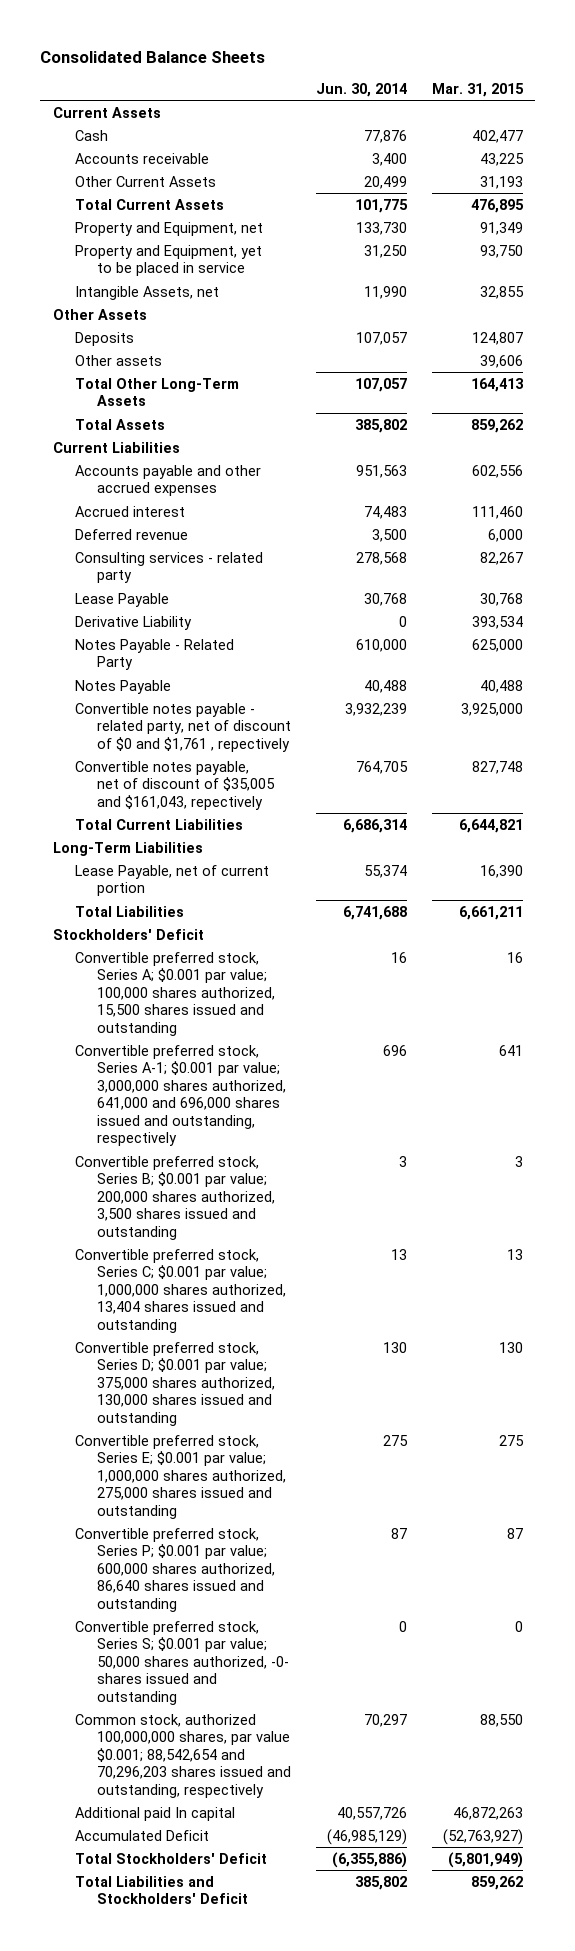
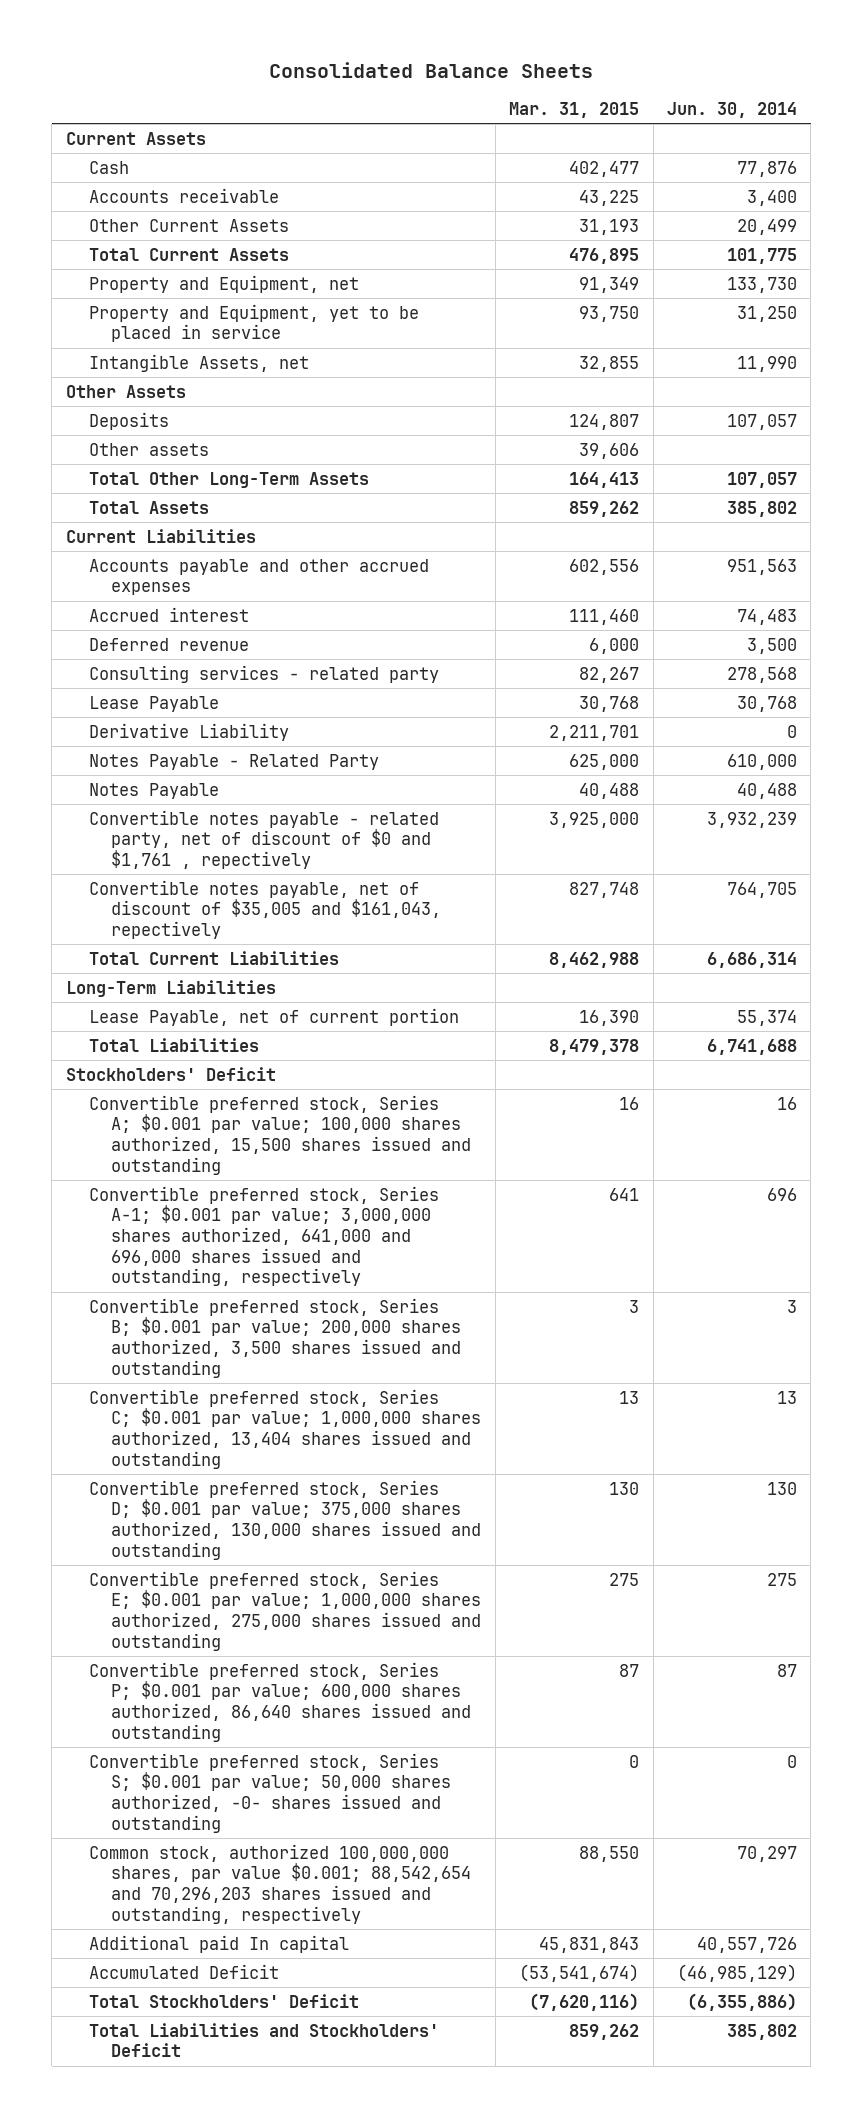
- | Jun. 30, 2014 | Mar. 31, 2015
+ | Mar. 31, 2015 | Jun. 30, 2014
- Derivative Liability | 0 | 393,534
+ Derivative Liability | 2,211,701 | 0
- Total Current Liabilities | 6,686,314 | 6,644,821
+ Total Current Liabilities | 8,462,988 | 6,686,314
- Total Liabilities | 6,741,688 | 6,661,211
+ Total Liabilities | 8,479,378 | 6,741,688
- Additional paid In capital | 40,557,726 | 46,872,263
- Accumulated Deficit | (46,985,129) | (52,763,927)
- Total Stockholders' Deficit | (6,355,886) | (5,801,949)
+ Additional paid In capital | 45,831,843 | 40,557,726
+ Accumulated Deficit | (53,541,674) | (46,985,129)
+ Total Stockholders' Deficit | (7,620,116) | (6,355,886)

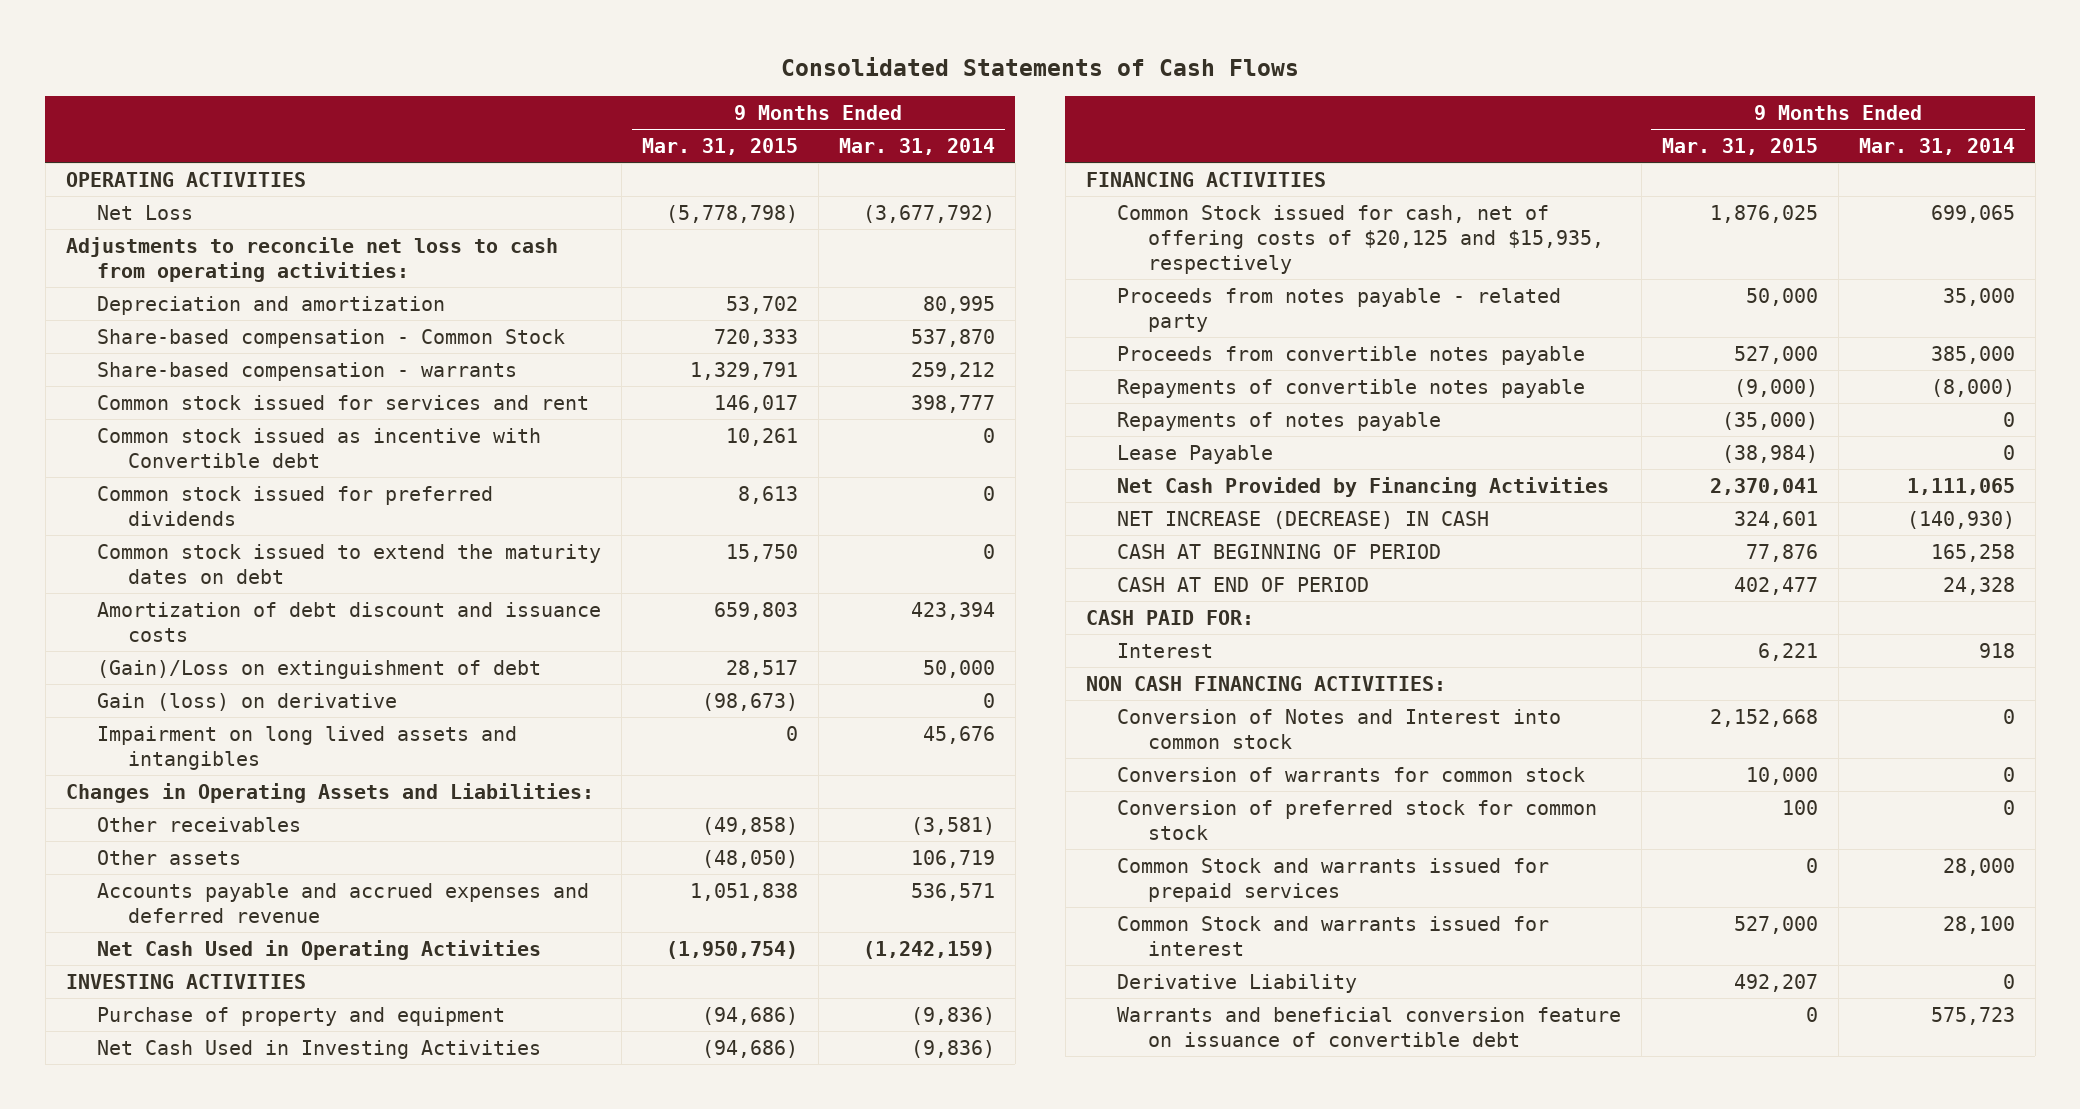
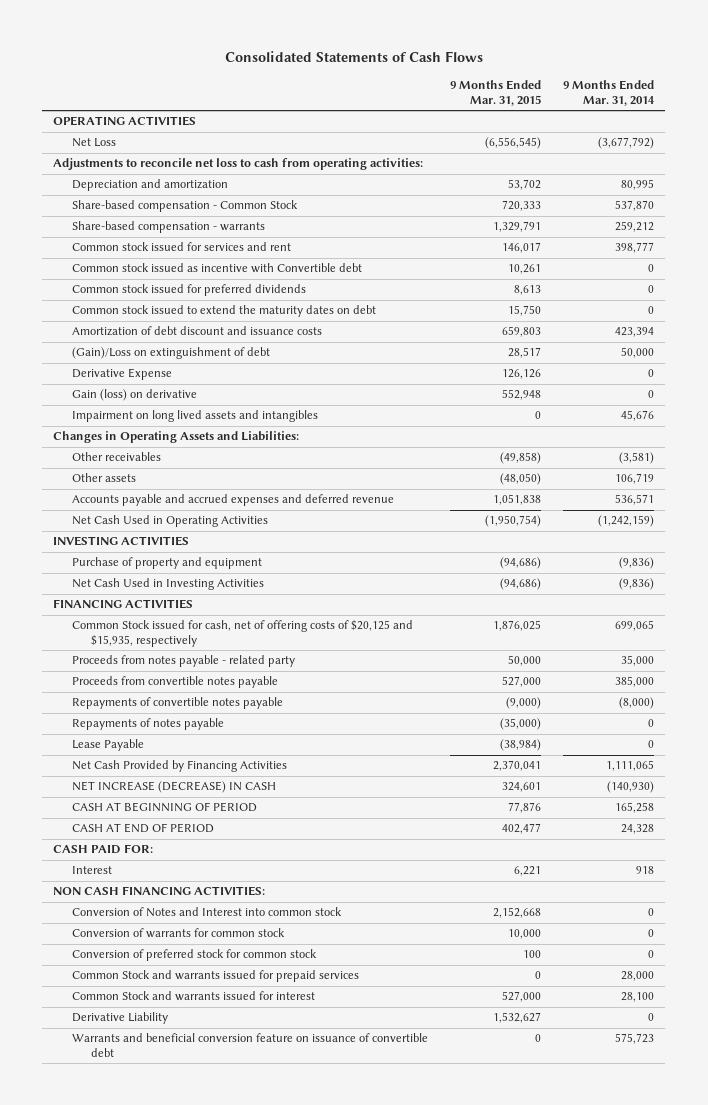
- Net Loss | (5,778,798) | (3,677,792)
+ Net Loss | (6,556,545) | (3,677,792)
- Gain (loss) on derivative | (98,673) | 0
+ Derivative Expense | 126,126 | 0
+ Gain (loss) on derivative | 552,948 | 0
- Derivative Liability | 492,207 | 0
+ Derivative Liability | 1,532,627 | 0

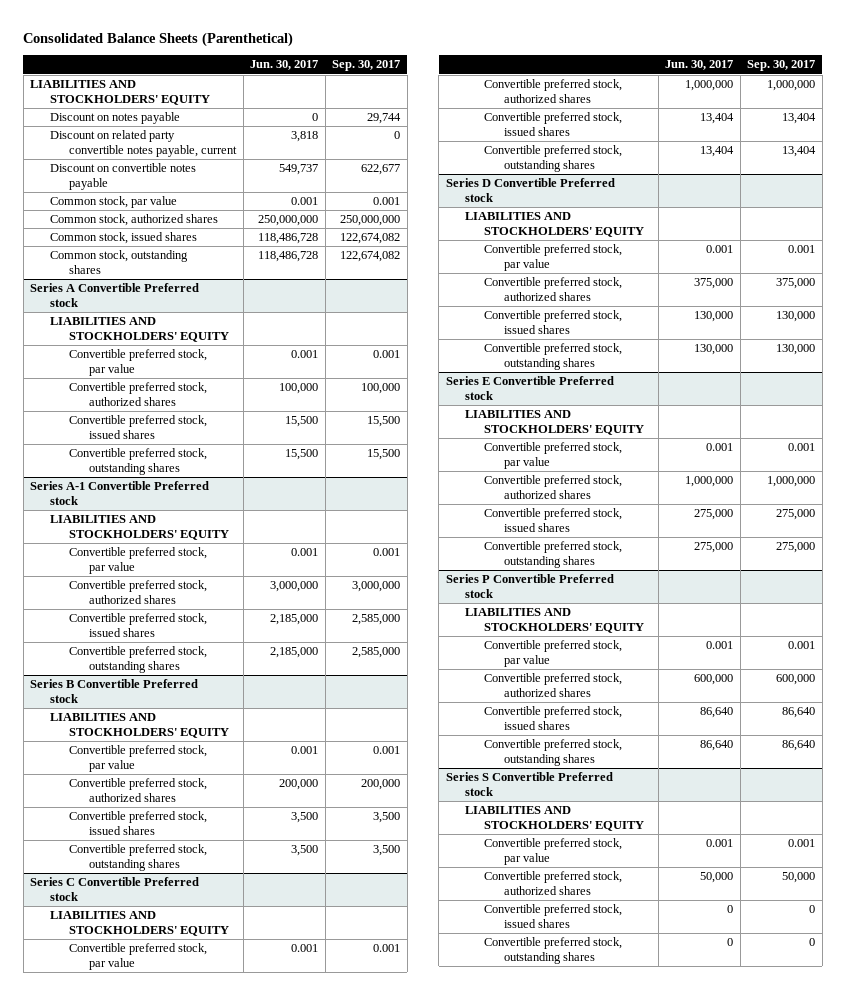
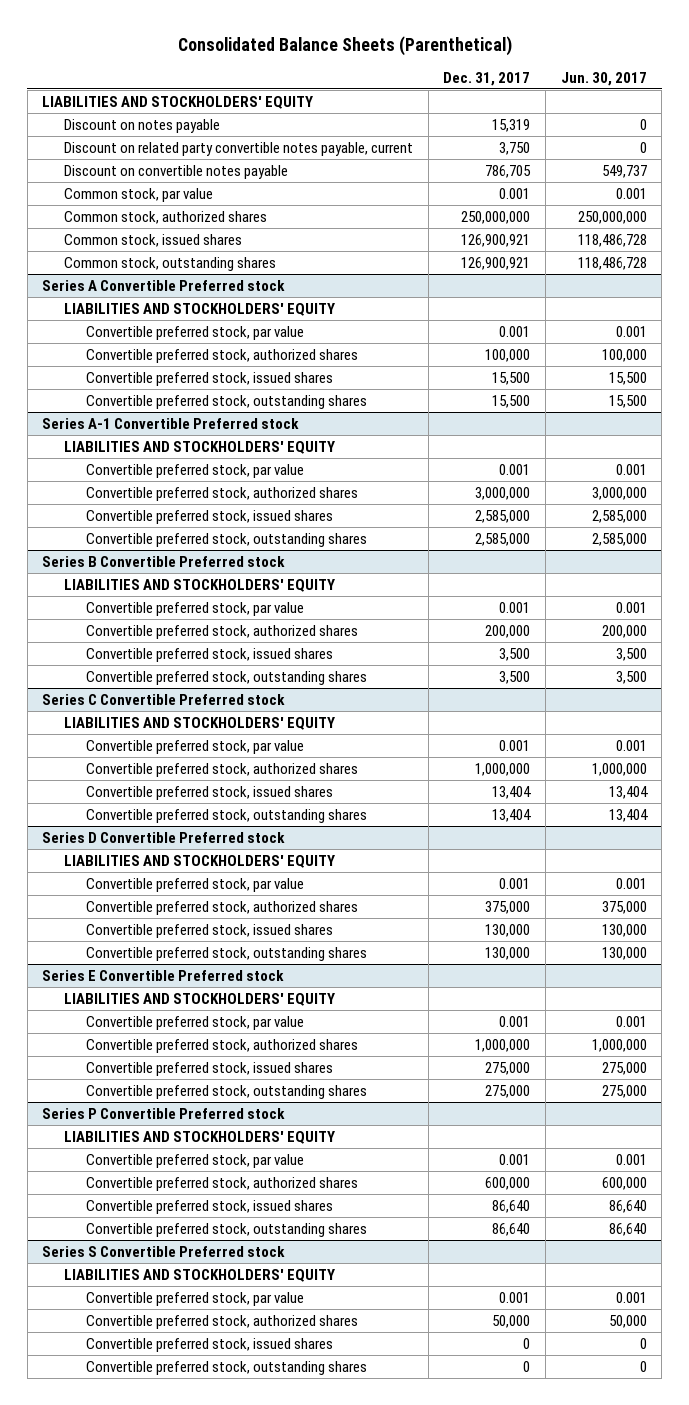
- | Jun. 30, 2017 | Sep. 30, 2017
+ | Dec. 31, 2017 | Jun. 30, 2017
- Discount on related party convertible notes payable, current | 3,818 | 0
+ Discount on related party convertible notes payable, current | 3,750 | 0
@ Series A-1 Convertible Preferred stock
- Convertible preferred stock, issued shares | 2,185,000 | 2,585,000
- Convertible preferred stock, outstanding shares | 2,185,000 | 2,585,000
+ Convertible preferred stock, issued shares | 2,585,000 | 2,585,000
+ Convertible preferred stock, outstanding shares | 2,585,000 | 2,585,000

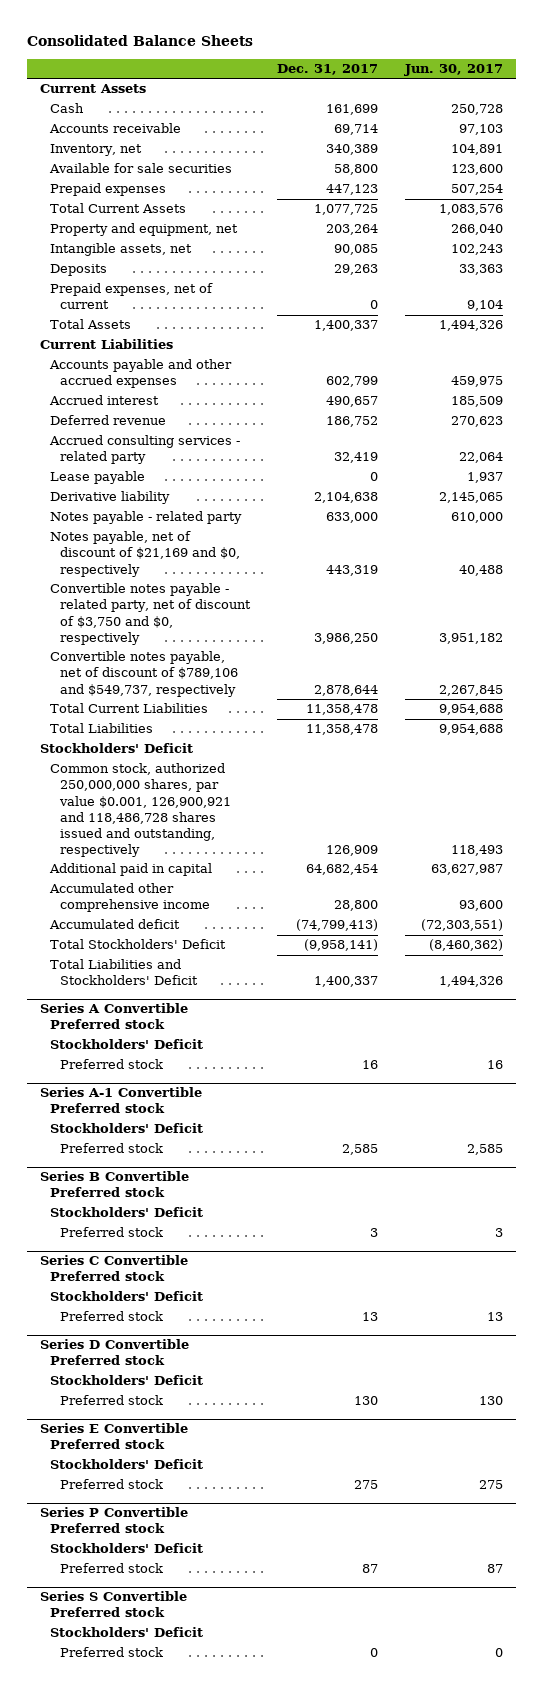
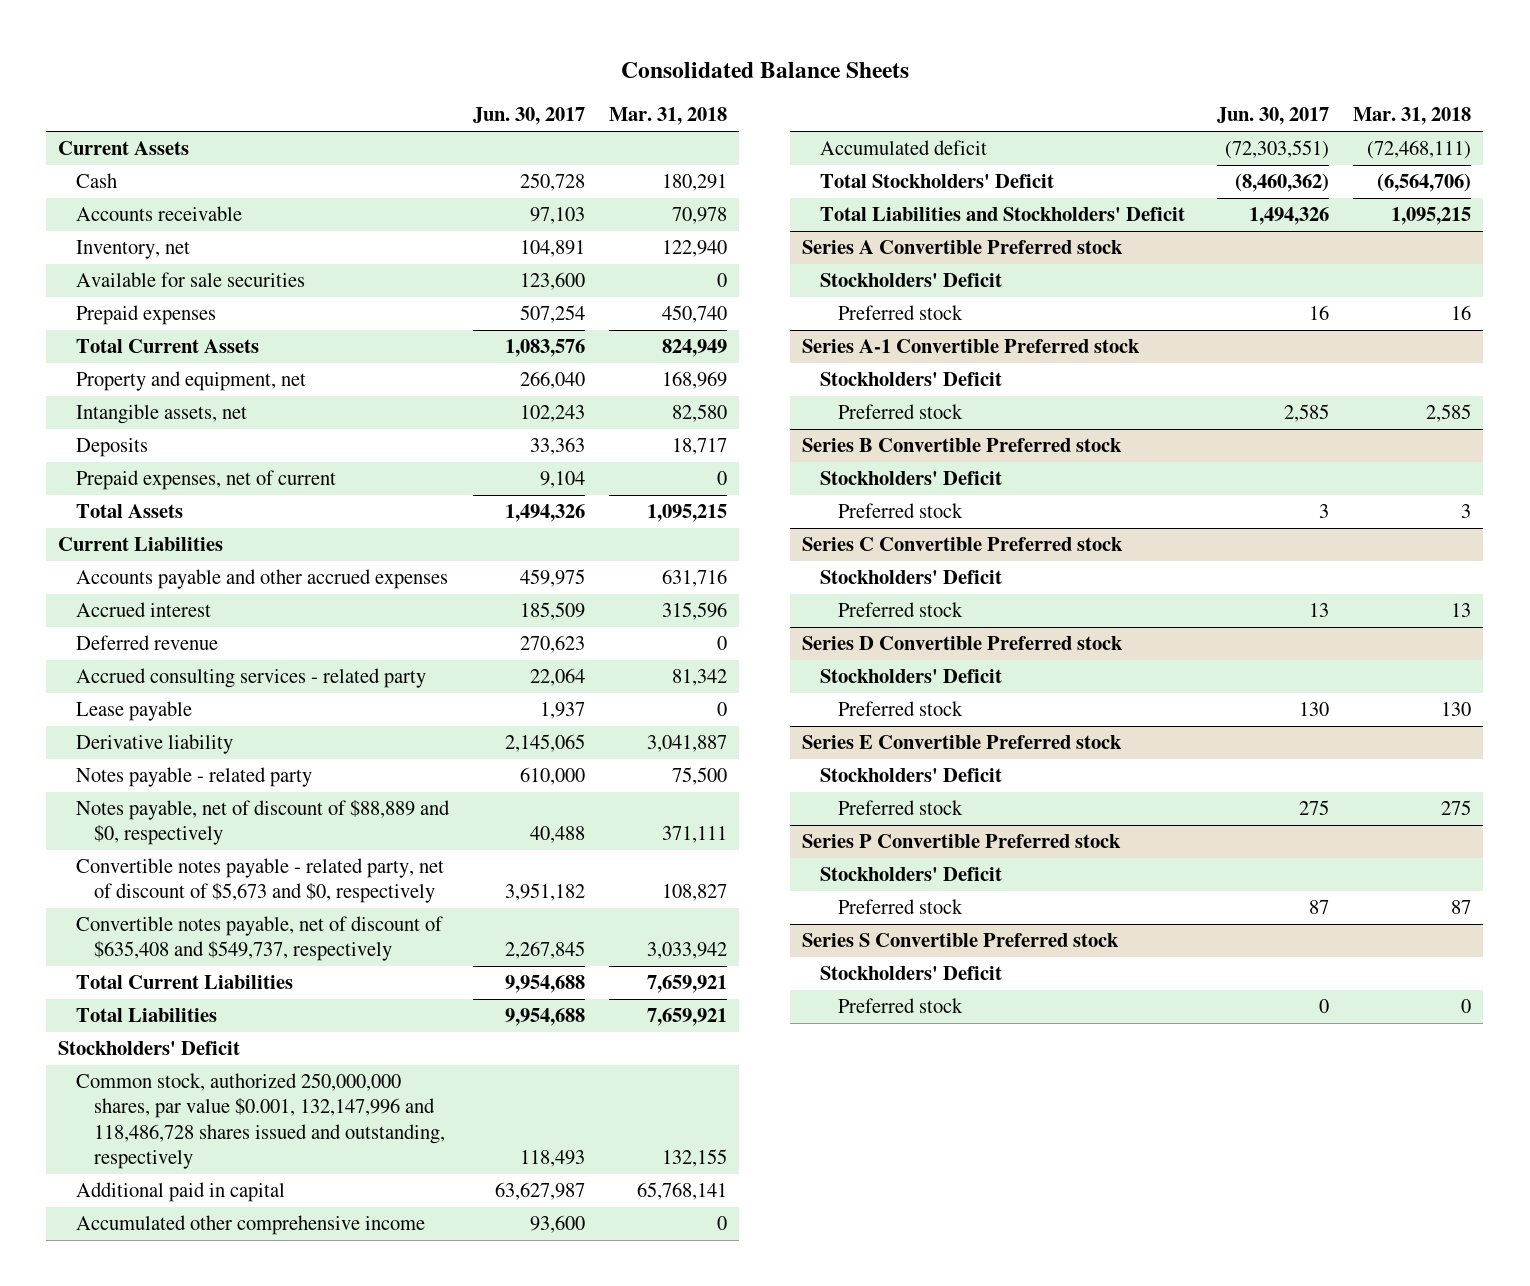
- | Dec. 31, 2017 | Jun. 30, 2017
+ | Jun. 30, 2017 | Mar. 31, 2018
- Notes payable, net of discount of $21,169 and $0, respectively | 443,319 | 40,488
- Convertible notes payable - related party, net of discount of $3,750 and $0, respectively | 3,986,250 | 3,951,182
- Convertible notes payable, net of discount of $789,106 and $549,737, respectively | 2,878,644 | 2,267,845
+ Notes payable, net of discount of $88,889 and $0, respectively | 40,488 | 371,111
+ Convertible notes payable - related party, net of discount of $5,673 and $0, respectively | 3,951,182 | 108,827
+ Convertible notes payable, net of discount of $635,408 and $549,737, respectively | 2,267,845 | 3,033,942
- Common stock, authorized 250,000,000 shares, par value $0.001, 126,900,921 and 118,486,728 shares issued and outstanding, respectively | 126,909 | 118,493
+ Common stock, authorized 250,000,000 shares, par value $0.001, 132,147,996 and 118,486,728 shares issued and outstanding, respectively | 118,493 | 132,155

